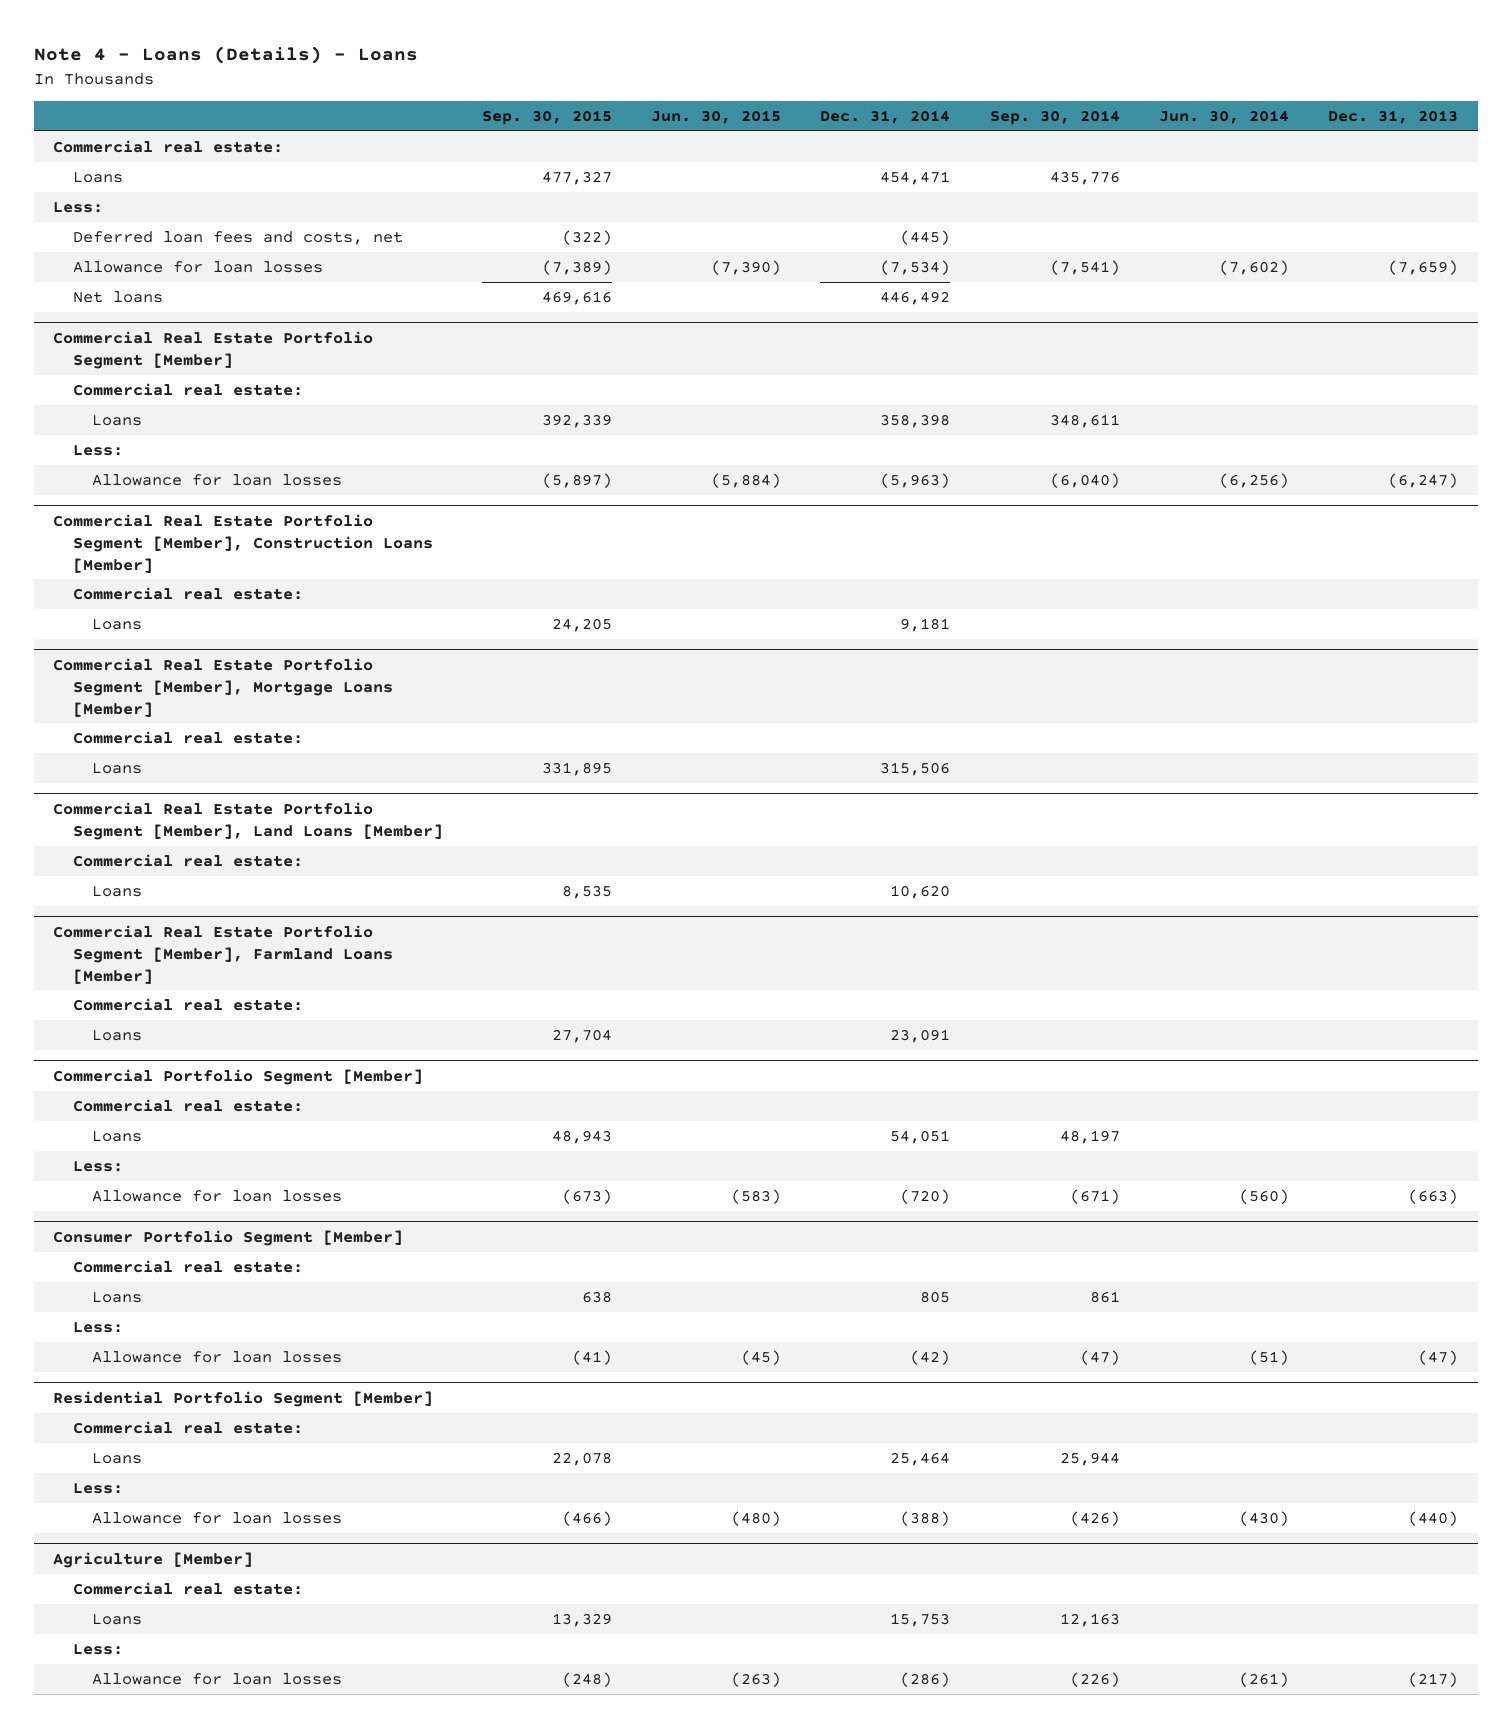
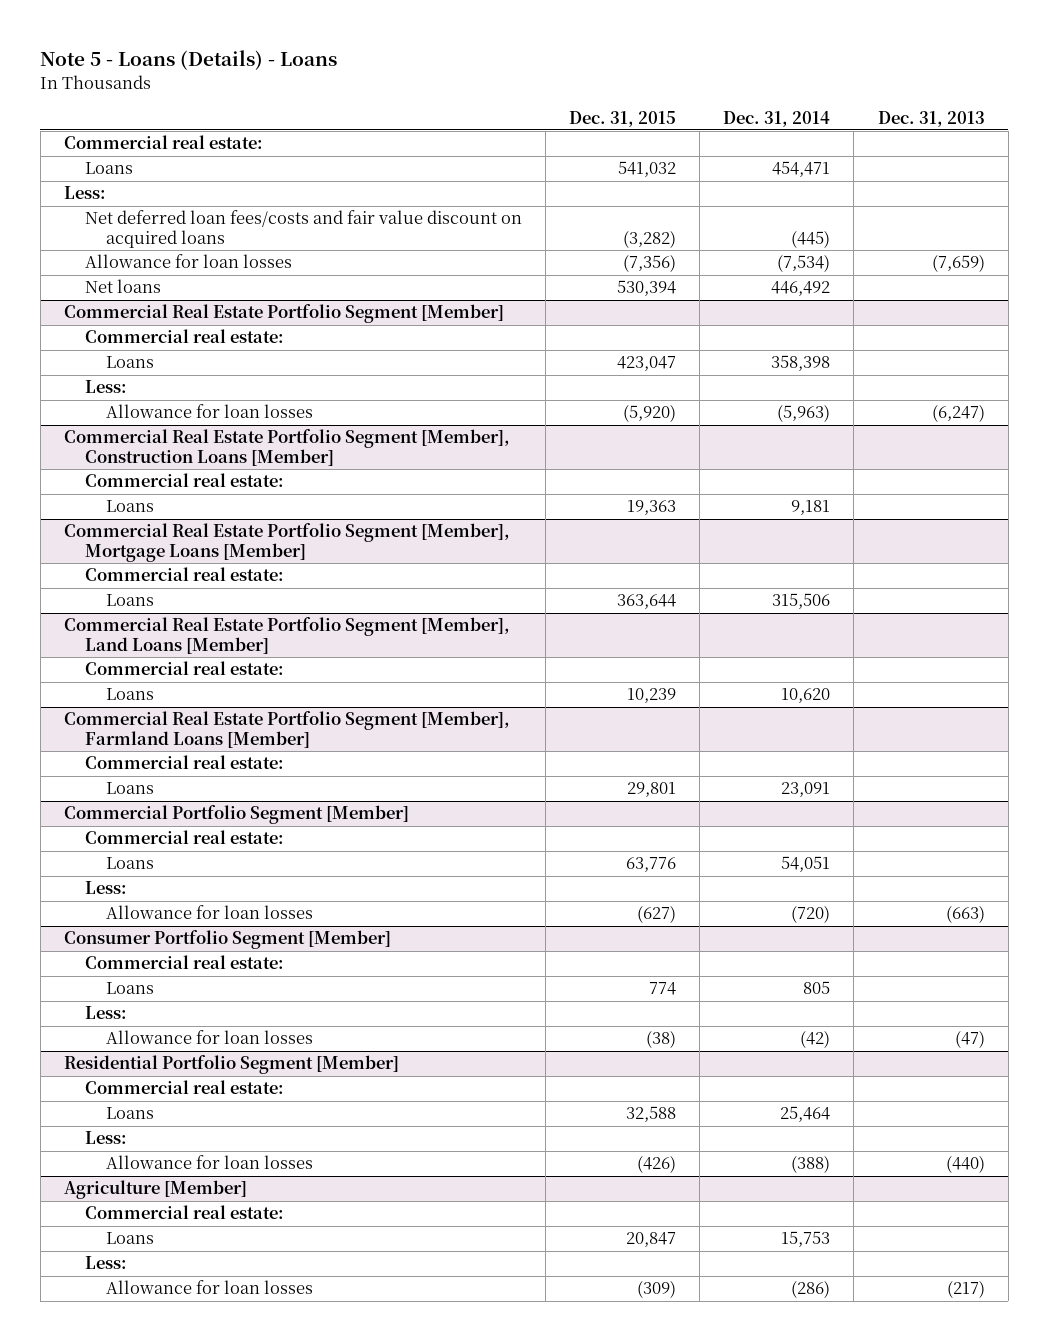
- Note 4 - Loans (Details) - Loans
+ Note 5 - Loans (Details) - Loans
- | Sep. 30, 2015 | Jun. 30, 2015 | Dec. 31, 2014 | Sep. 30, 2014 | Jun. 30, 2014 | Dec. 31, 2013
+ | Dec. 31, 2015 | Dec. 31, 2014 | Dec. 31, 2013
- Deferred loan fees and costs, net | (322) | | (445) | | |
+ Net deferred loan fees/costs and fair value discount on acquired loans | (3,282) | (445) |

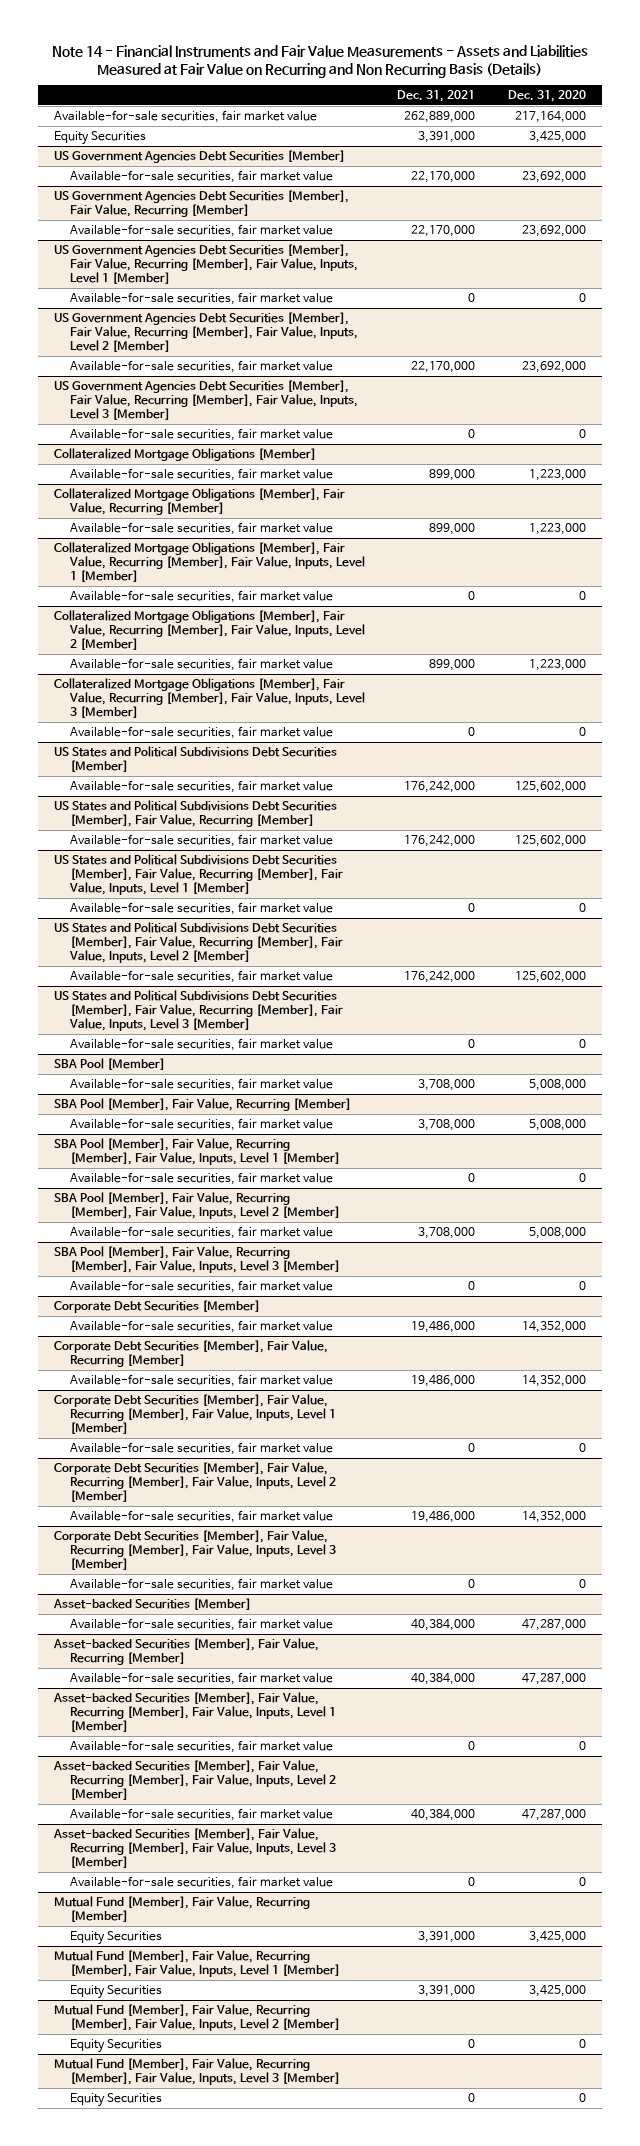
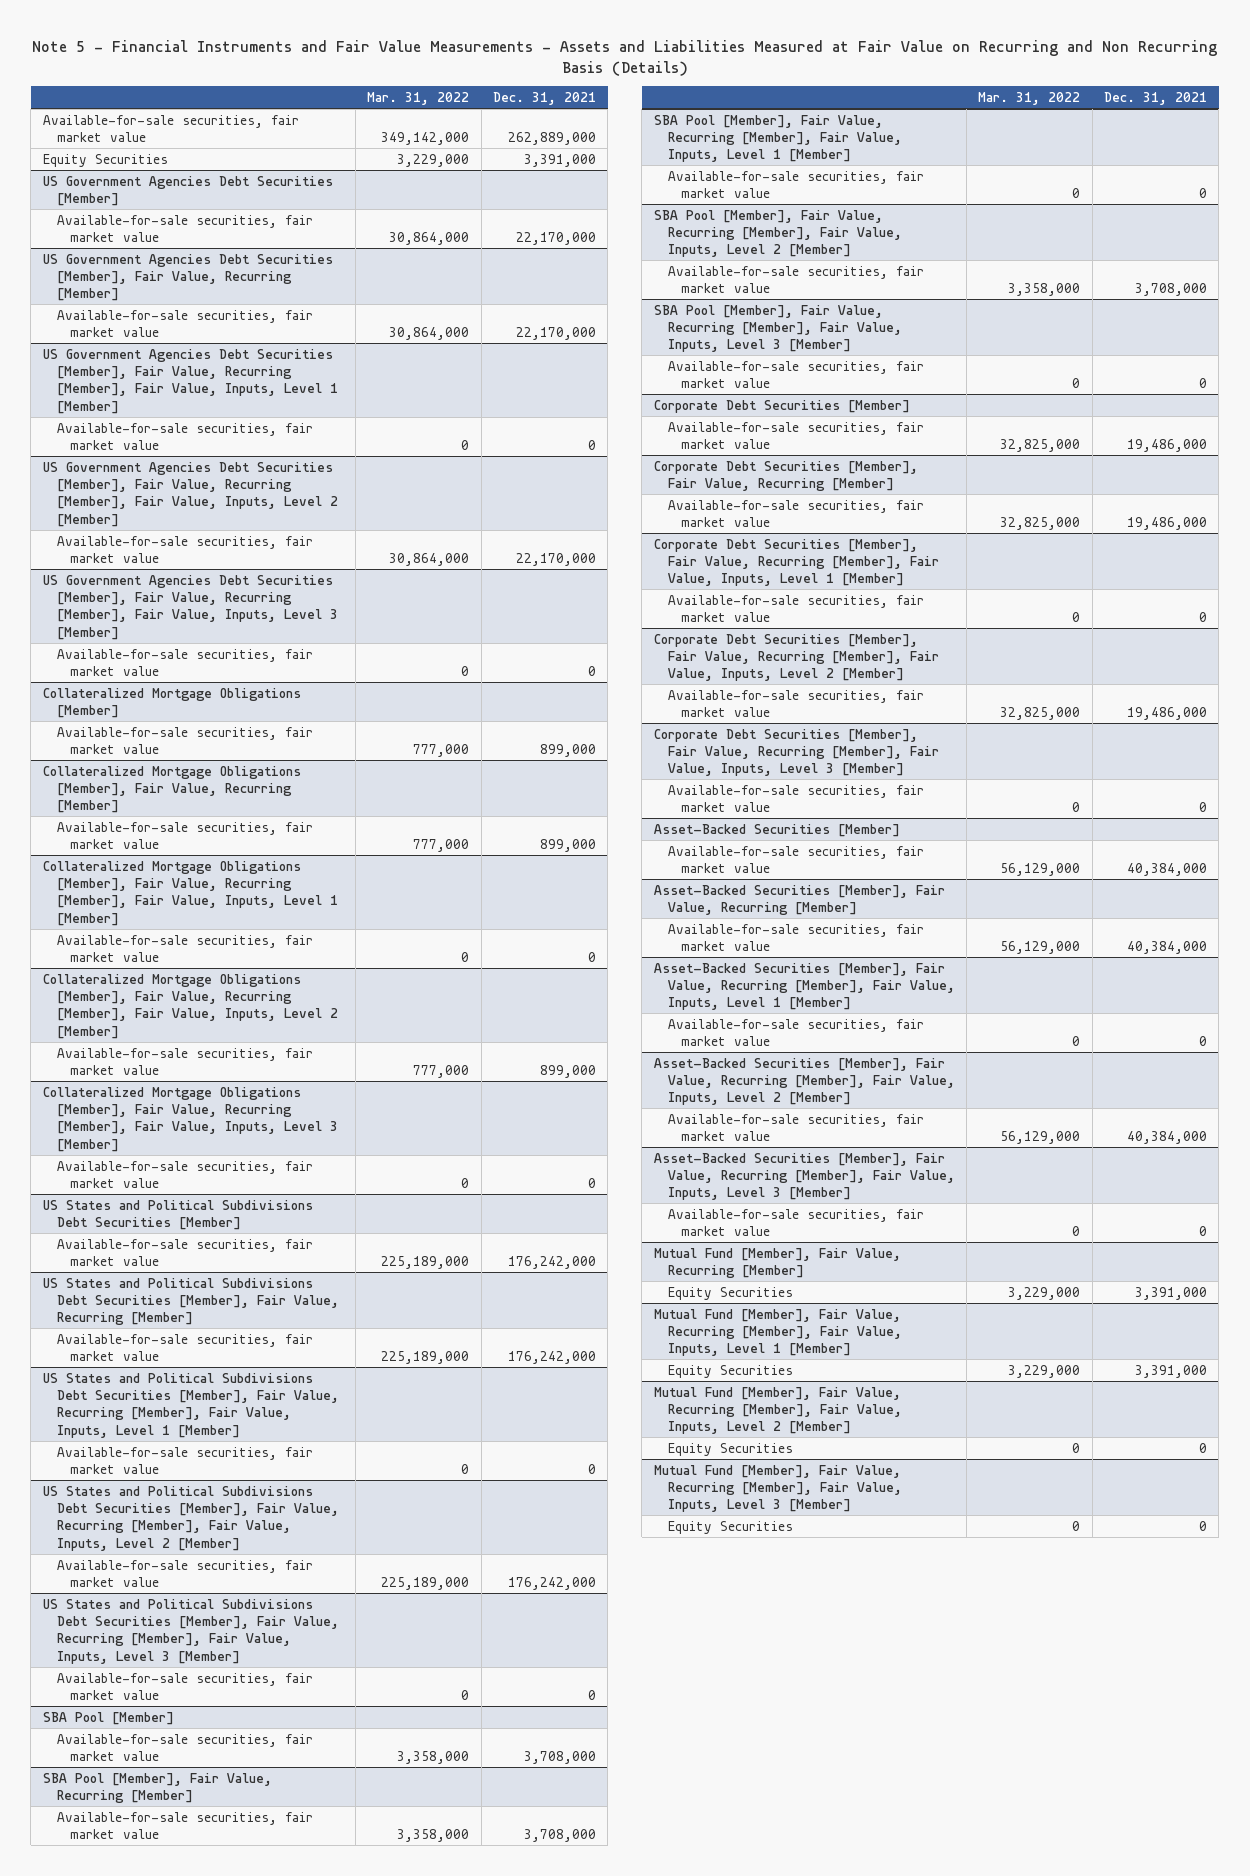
- Note 14 - Financial Instruments and Fair Value Measurements - Assets and Liabilities Measured at Fair Value on Recurring and Non Recurring Basis (Details)
+ Note 5 - Financial Instruments and Fair Value Measurements - Assets and Liabilities Measured at Fair Value on Recurring and Non Recurring Basis (Details)
- | Dec. 31, 2021 | Dec. 31, 2020
+ | Mar. 31, 2022 | Dec. 31, 2021
- Asset-backed Securities [Member]
+ Asset-Backed Securities [Member]
- Asset-backed Securities [Member], Fair Value, Recurring [Member]
+ Asset-Backed Securities [Member], Fair Value, Recurring [Member]
- Asset-backed Securities [Member], Fair Value, Recurring [Member], Fair Value, Inputs, Level 1 [Member]
+ Asset-Backed Securities [Member], Fair Value, Recurring [Member], Fair Value, Inputs, Level 1 [Member]
- Asset-backed Securities [Member], Fair Value, Recurring [Member], Fair Value, Inputs, Level 2 [Member]
+ Asset-Backed Securities [Member], Fair Value, Recurring [Member], Fair Value, Inputs, Level 2 [Member]
- Asset-backed Securities [Member], Fair Value, Recurring [Member], Fair Value, Inputs, Level 3 [Member]
+ Asset-Backed Securities [Member], Fair Value, Recurring [Member], Fair Value, Inputs, Level 3 [Member]

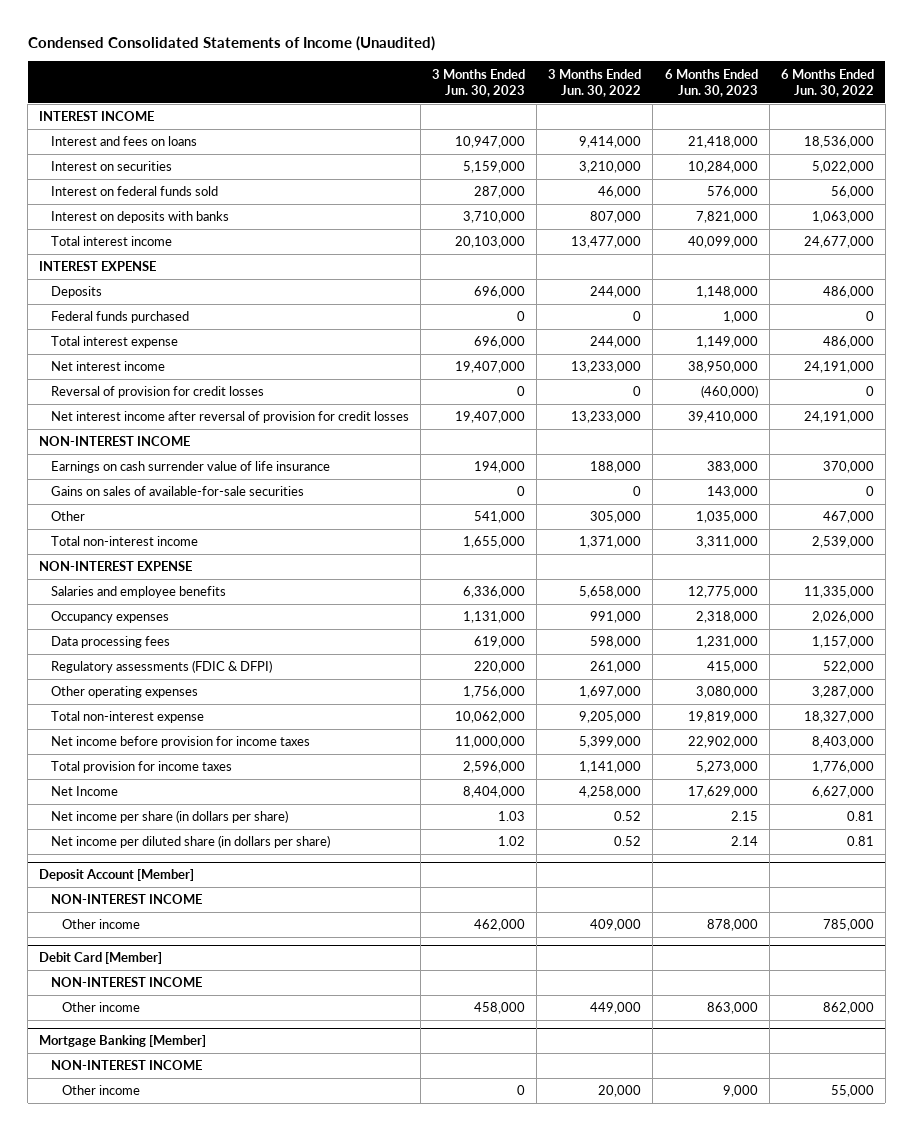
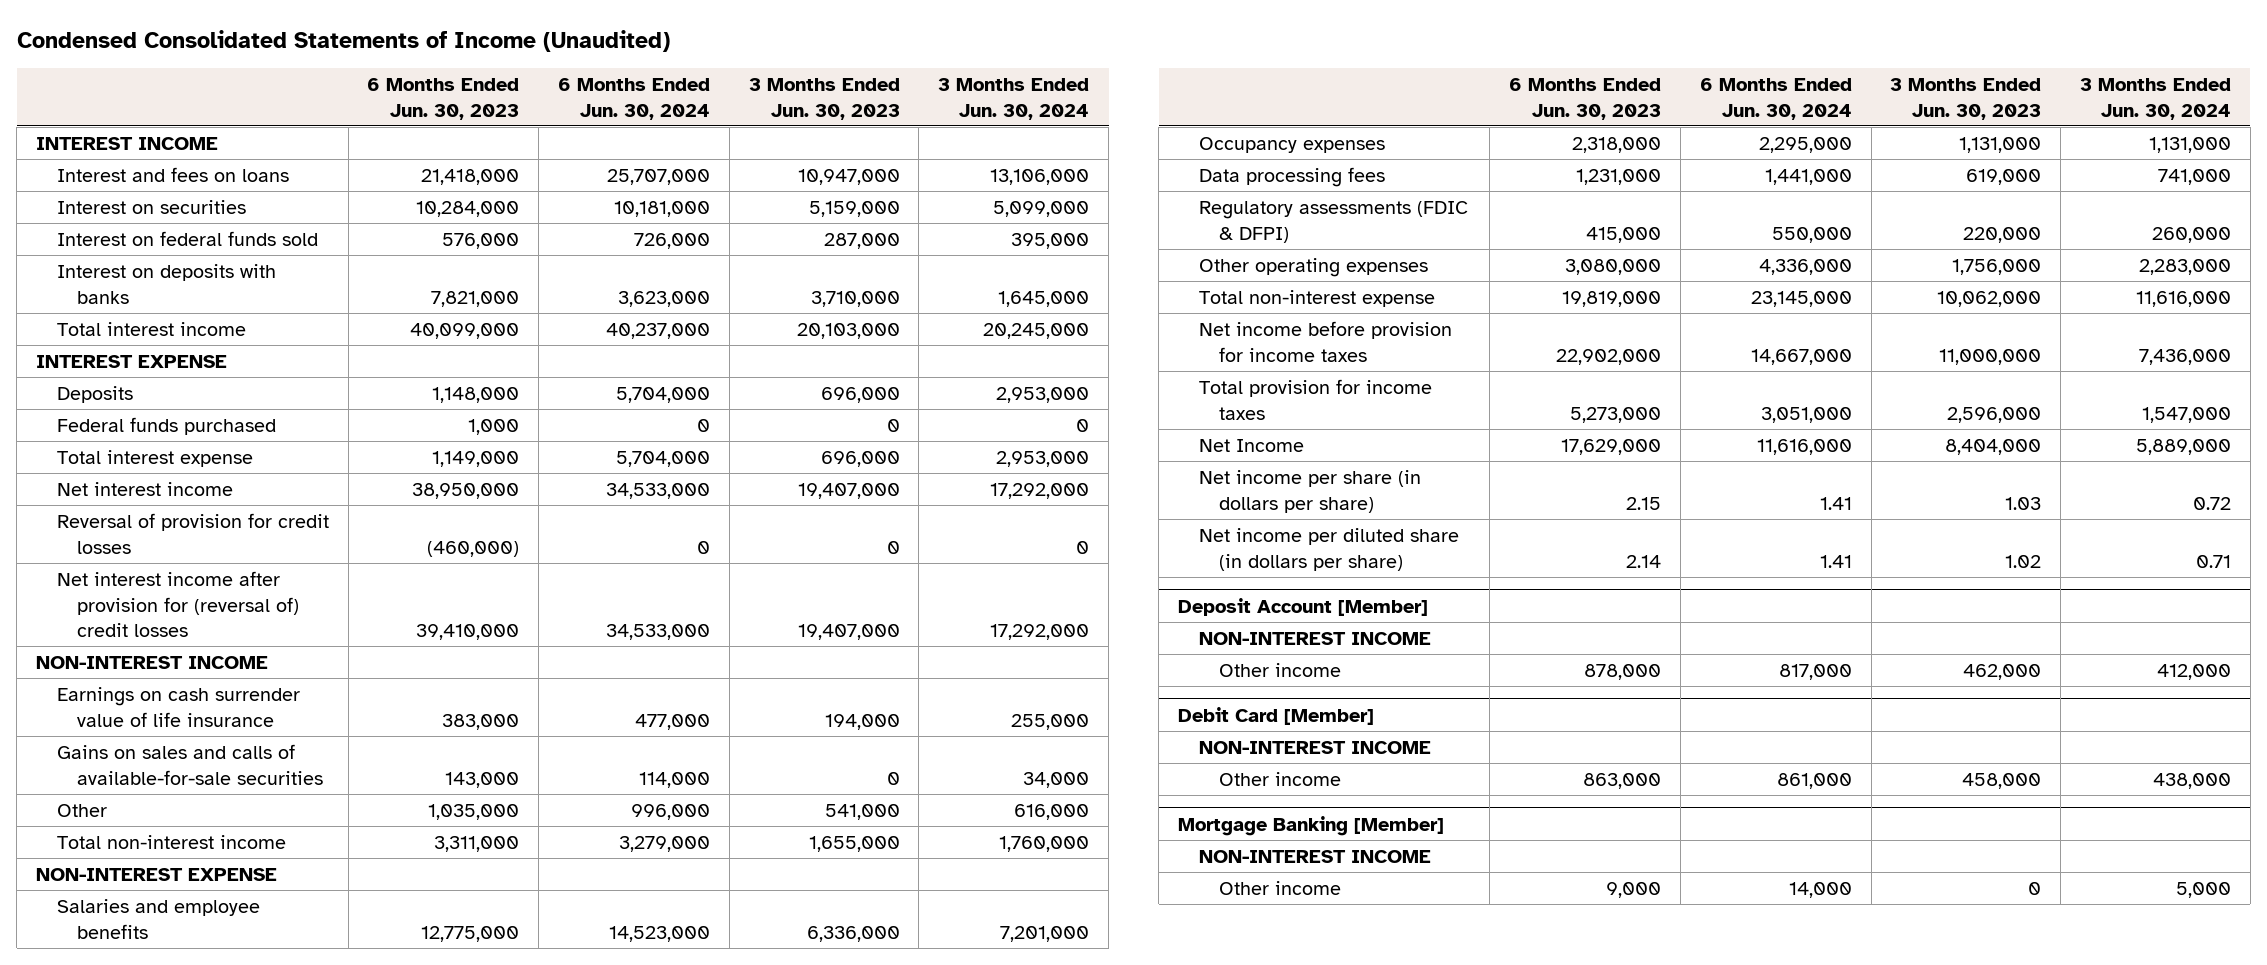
- | 3 Months Ended Jun. 30, 2023 | 3 Months Ended Jun. 30, 2022 | 6 Months Ended Jun. 30, 2023 | 6 Months Ended Jun. 30, 2022
+ | 6 Months Ended Jun. 30, 2023 | 6 Months Ended Jun. 30, 2024 | 3 Months Ended Jun. 30, 2023 | 3 Months Ended Jun. 30, 2024
- Net interest income after reversal of provision for credit losses | 19,407,000 | 13,233,000 | 39,410,000 | 24,191,000
+ Net interest income after provision for (reversal of) credit losses | 39,410,000 | 34,533,000 | 19,407,000 | 17,292,000
- Gains on sales of available-for-sale securities | 0 | 0 | 143,000 | 0
+ Gains on sales and calls of available-for-sale securities | 143,000 | 114,000 | 0 | 34,000

